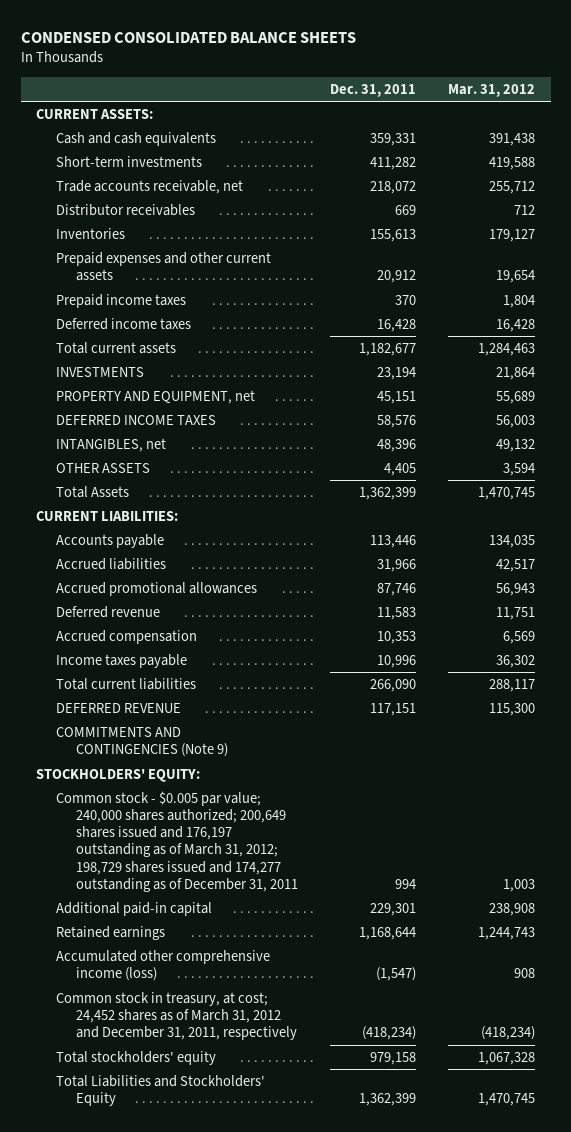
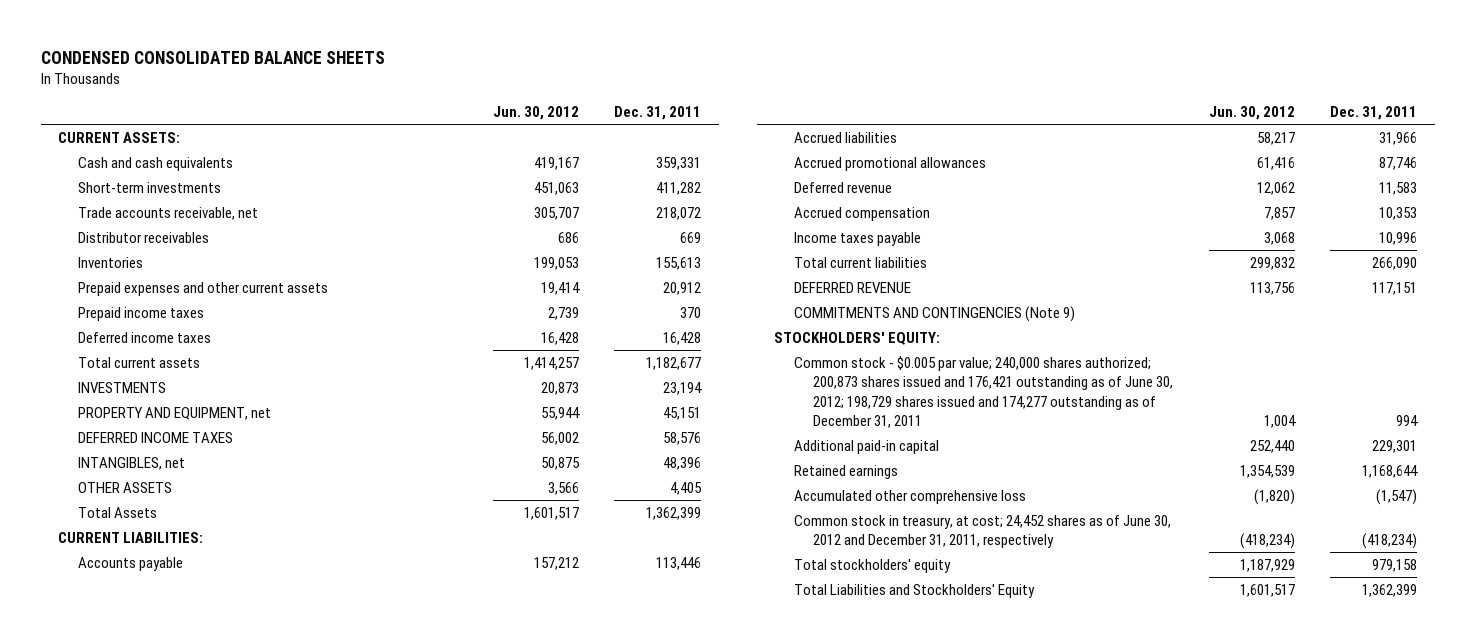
- | Dec. 31, 2011 | Mar. 31, 2012
+ | Jun. 30, 2012 | Dec. 31, 2011
- Common stock - $0.005 par value; 240,000 shares authorized; 200,649 shares issued and 176,197 outstanding as of March 31, 2012; 198,729 shares issued and 174,277 outstanding as of December 31, 2011 | 994 | 1,003
+ Common stock - $0.005 par value; 240,000 shares authorized; 200,873 shares issued and 176,421 outstanding as of June 30, 2012; 198,729 shares issued and 174,277 outstanding as of December 31, 2011 | 1,004 | 994
- Accumulated other comprehensive income (loss) | (1,547) | 908
- Common stock in treasury, at cost; 24,452 shares as of March 31, 2012 and December 31, 2011, respectively | (418,234) | (418,234)
+ Accumulated other comprehensive loss | (1,820) | (1,547)
+ Common stock in treasury, at cost; 24,452 shares as of June 30, 2012 and December 31, 2011, respectively | (418,234) | (418,234)

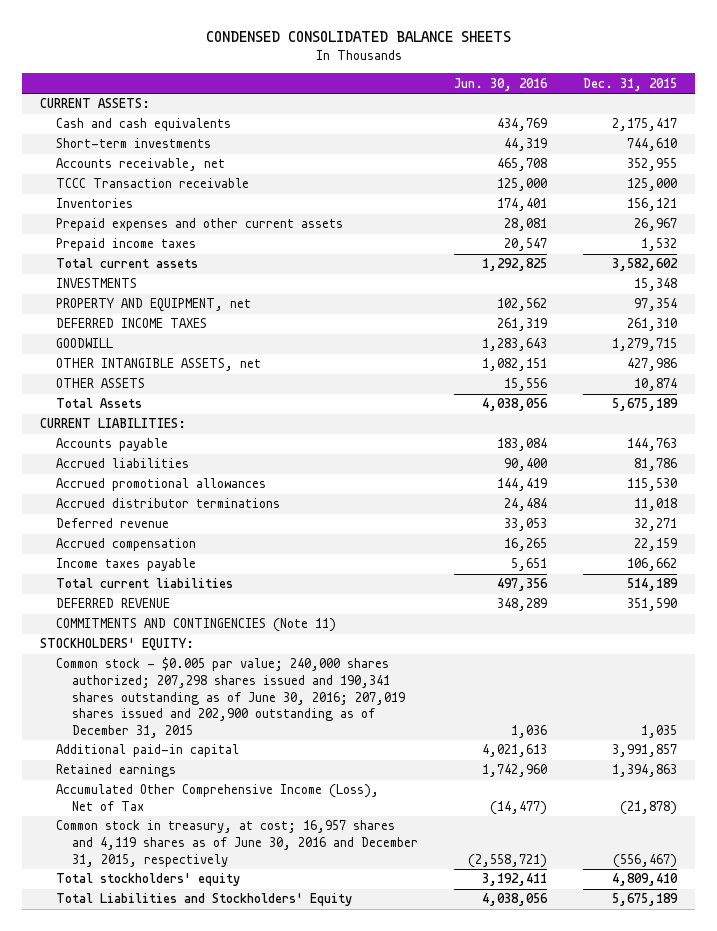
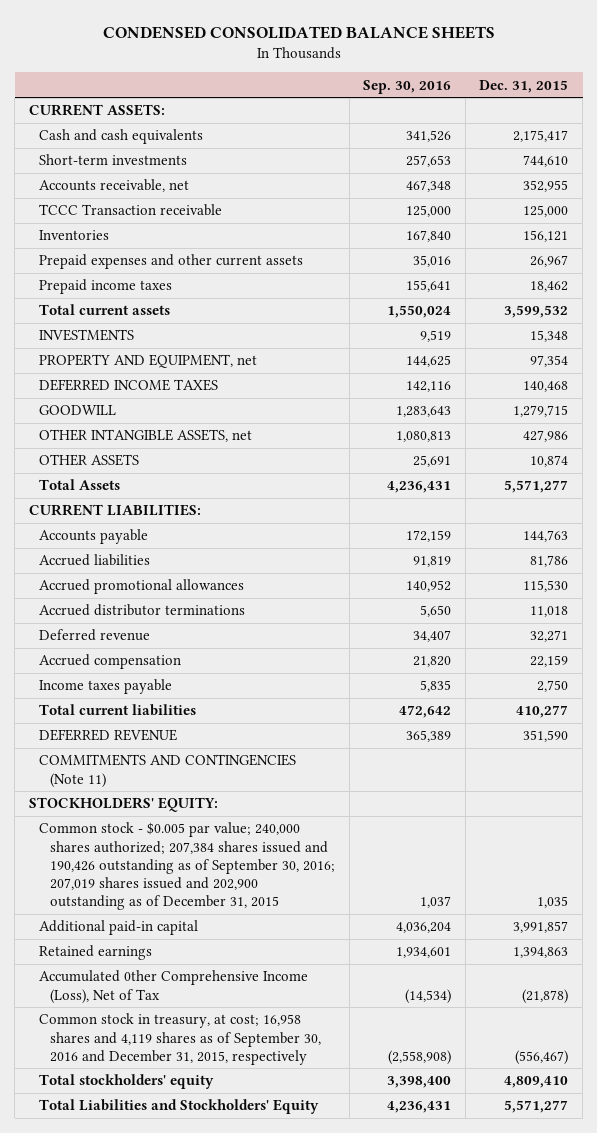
- | Jun. 30, 2016 | Dec. 31, 2015
+ | Sep. 30, 2016 | Dec. 31, 2015
- Prepaid income taxes | 20,547 | 1,532
- Total current assets | 1,292,825 | 3,582,602
+ Prepaid income taxes | 155,641 | 18,462
+ Total current assets | 1,550,024 | 3,599,532
- DEFERRED INCOME TAXES | 261,319 | 261,310
+ DEFERRED INCOME TAXES | 142,116 | 140,468
- Total Assets | 4,038,056 | 5,675,189
+ Total Assets | 4,236,431 | 5,571,277
- Income taxes payable | 5,651 | 106,662
- Total current liabilities | 497,356 | 514,189
+ Income taxes payable | 5,835 | 2,750
+ Total current liabilities | 472,642 | 410,277
- Common stock - $0.005 par value; 240,000 shares authorized; 207,298 shares issued and 190,341 shares outstanding as of June 30, 2016; 207,019 shares issued and 202,900 outstanding as of December 31, 2015 | 1,036 | 1,035
+ Common stock - $0.005 par value; 240,000 shares authorized; 207,384 shares issued and 190,426 outstanding as of September 30, 2016; 207,019 shares issued and 202,900 outstanding as of December 31, 2015 | 1,037 | 1,035
- Accumulated Other Comprehensive Income (Loss), Net of Tax | (14,477) | (21,878)
- Common stock in treasury, at cost; 16,957 shares and 4,119 shares as of June 30, 2016 and December 31, 2015, respectively | (2,558,721) | (556,467)
+ Accumulated 0ther Comprehensive Income (Loss), Net of Tax | (14,534) | (21,878)
+ Common stock in treasury, at cost; 16,958 shares and 4,119 shares as of September 30, 2016 and December 31, 2015, respectively | (2,558,908) | (556,467)
- Total Liabilities and Stockholders' Equity | 4,038,056 | 5,675,189
+ Total Liabilities and Stockholders' Equity | 4,236,431 | 5,571,277

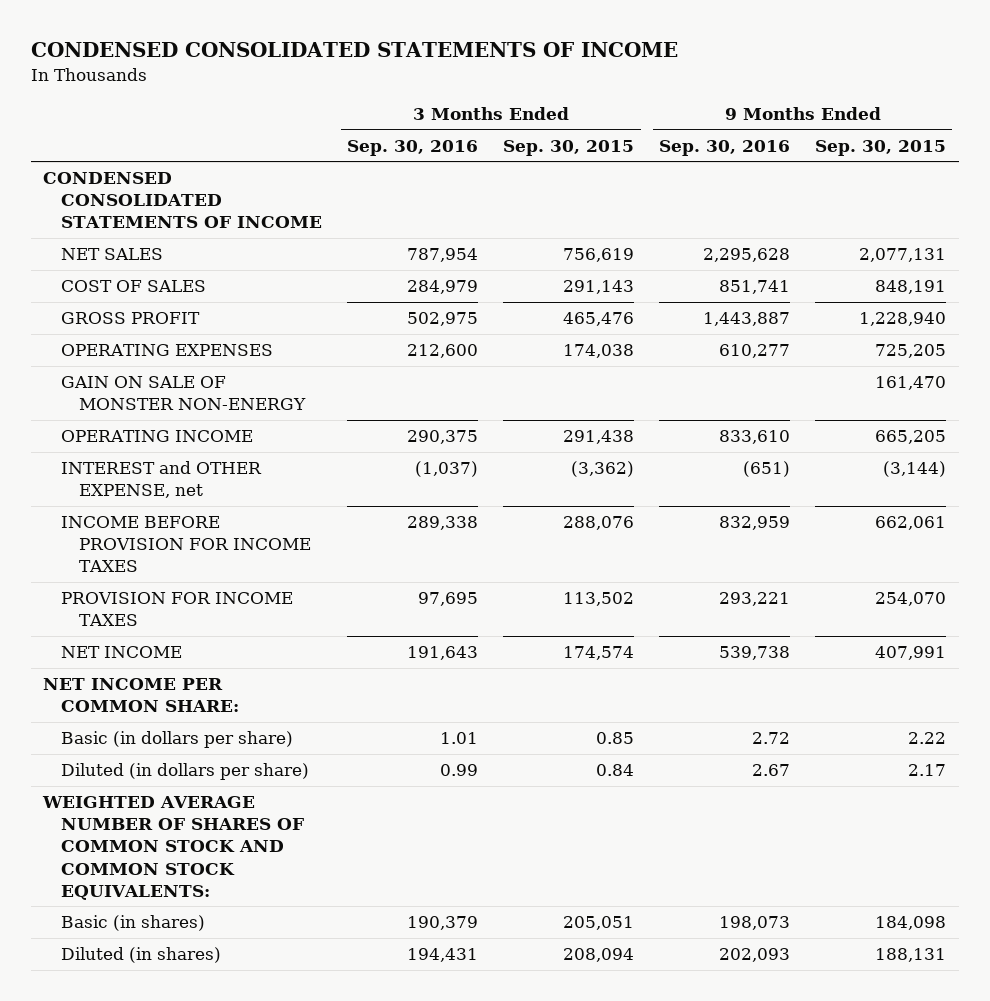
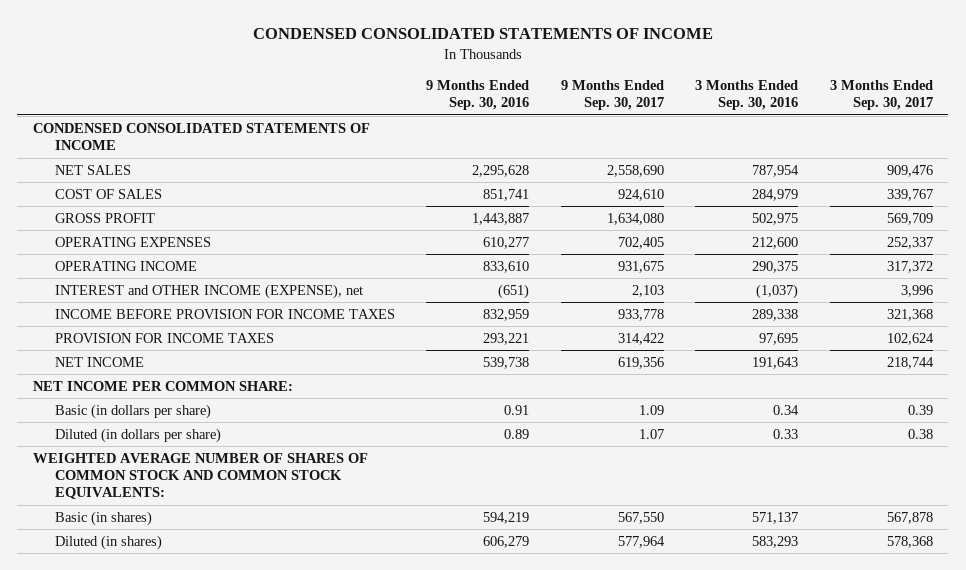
- | 3 Months Ended Sep. 30, 2016 | 3 Months Ended Sep. 30, 2015 | 9 Months Ended Sep. 30, 2016 | 9 Months Ended Sep. 30, 2015
+ | 9 Months Ended Sep. 30, 2016 | 9 Months Ended Sep. 30, 2017 | 3 Months Ended Sep. 30, 2016 | 3 Months Ended Sep. 30, 2017
- GAIN ON SALE OF MONSTER NON-ENERGY | | | | 161,470
- INTEREST and OTHER EXPENSE, net | (1,037) | (3,362) | (651) | (3,144)
+ INTEREST and OTHER INCOME (EXPENSE), net | (651) | 2,103 | (1,037) | 3,996
- Basic (in dollars per share) | 1.01 | 0.85 | 2.72 | 2.22
- Diluted (in dollars per share) | 0.99 | 0.84 | 2.67 | 2.17
+ Basic (in dollars per share) | 0.91 | 1.09 | 0.34 | 0.39
+ Diluted (in dollars per share) | 0.89 | 1.07 | 0.33 | 0.38
- Basic (in shares) | 190,379 | 205,051 | 198,073 | 184,098
- Diluted (in shares) | 194,431 | 208,094 | 202,093 | 188,131
+ Basic (in shares) | 594,219 | 567,550 | 571,137 | 567,878
+ Diluted (in shares) | 606,279 | 577,964 | 583,293 | 578,368

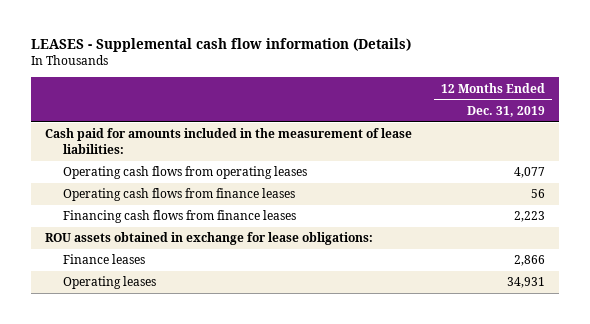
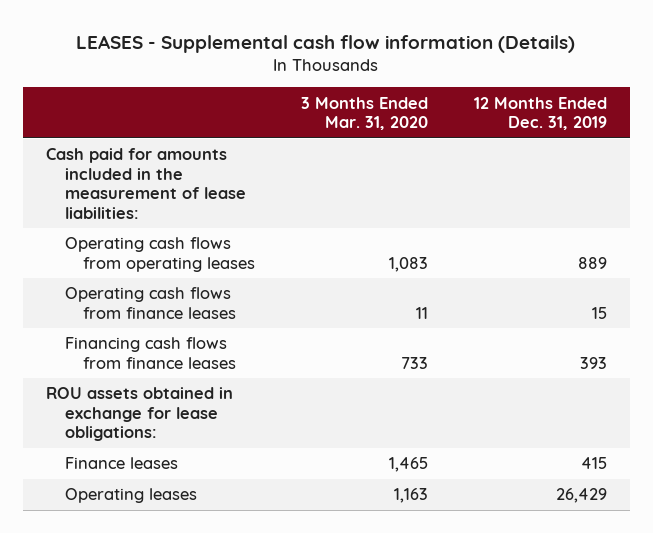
- | 12 Months Ended Dec. 31, 2019
+ | 3 Months Ended Mar. 31, 2020 | 12 Months Ended Dec. 31, 2019
- Operating cash flows from operating leases | 4,077
- Operating cash flows from finance leases | 56
- Financing cash flows from finance leases | 2,223
+ Operating cash flows from operating leases | 1,083 | 889
+ Operating cash flows from finance leases | 11 | 15
+ Financing cash flows from finance leases | 733 | 393
- Finance leases | 2,866
- Operating leases | 34,931
+ Finance leases | 1,465 | 415
+ Operating leases | 1,163 | 26,429

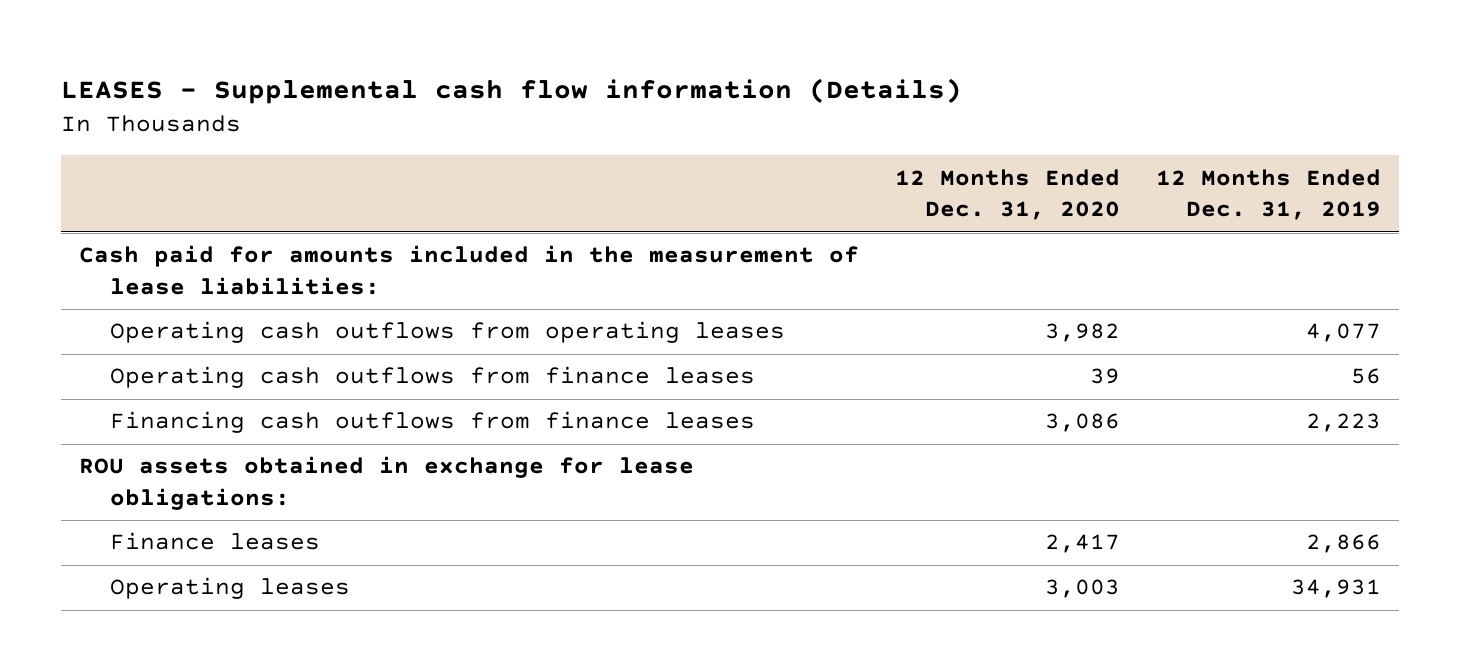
- | 3 Months Ended Mar. 31, 2020 | 12 Months Ended Dec. 31, 2019
+ | 12 Months Ended Dec. 31, 2020 | 12 Months Ended Dec. 31, 2019
- Operating cash flows from operating leases | 1,083 | 889
- Operating cash flows from finance leases | 11 | 15
- Financing cash flows from finance leases | 733 | 393
+ Operating cash outflows from operating leases | 3,982 | 4,077
+ Operating cash outflows from finance leases | 39 | 56
+ Financing cash outflows from finance leases | 3,086 | 2,223
- Finance leases | 1,465 | 415
- Operating leases | 1,163 | 26,429
+ Finance leases | 2,417 | 2,866
+ Operating leases | 3,003 | 34,931

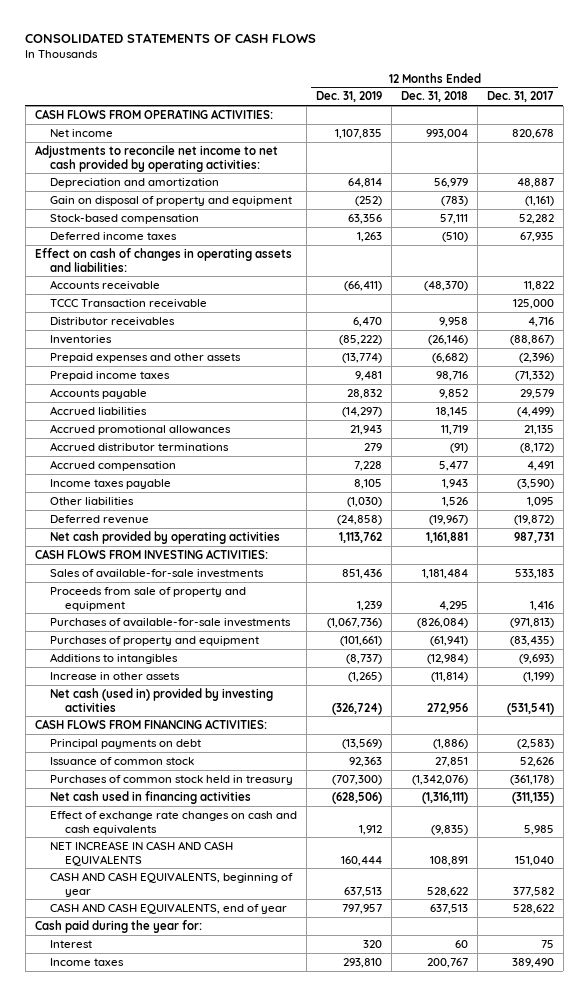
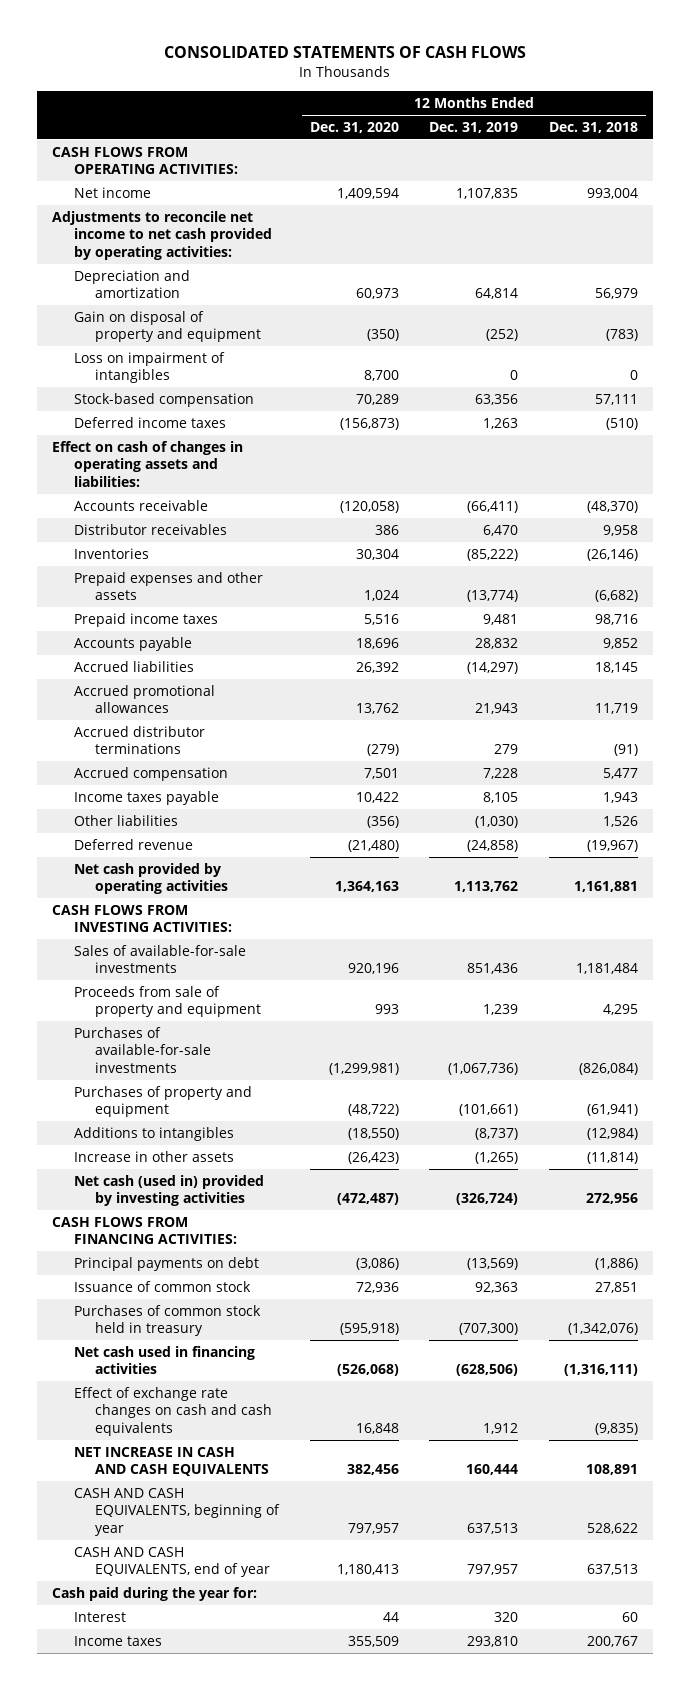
- | 12 Months Ended Dec. 31, 2019 | 12 Months Ended Dec. 31, 2018 | 12 Months Ended Dec. 31, 2017
+ | 12 Months Ended Dec. 31, 2020 | 12 Months Ended Dec. 31, 2019 | 12 Months Ended Dec. 31, 2018
+ Loss on impairment of intangibles | 8,700 | 0 | 0
- TCCC Transaction receivable | | | 125,000

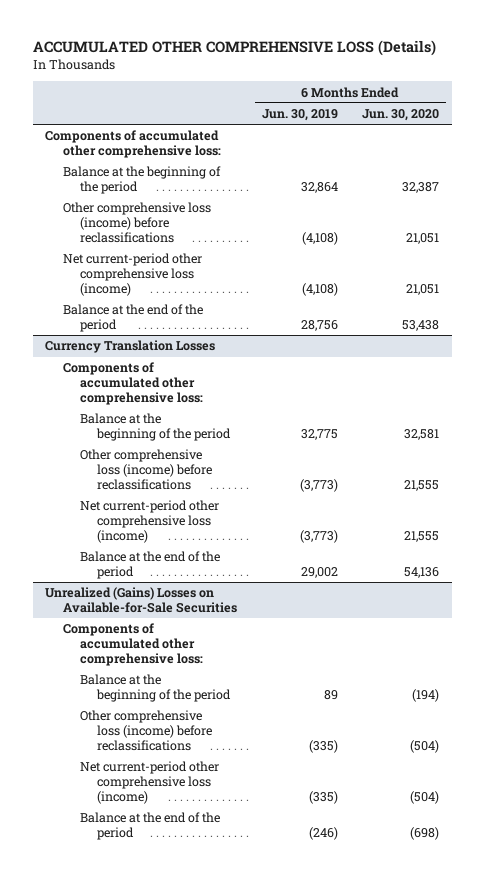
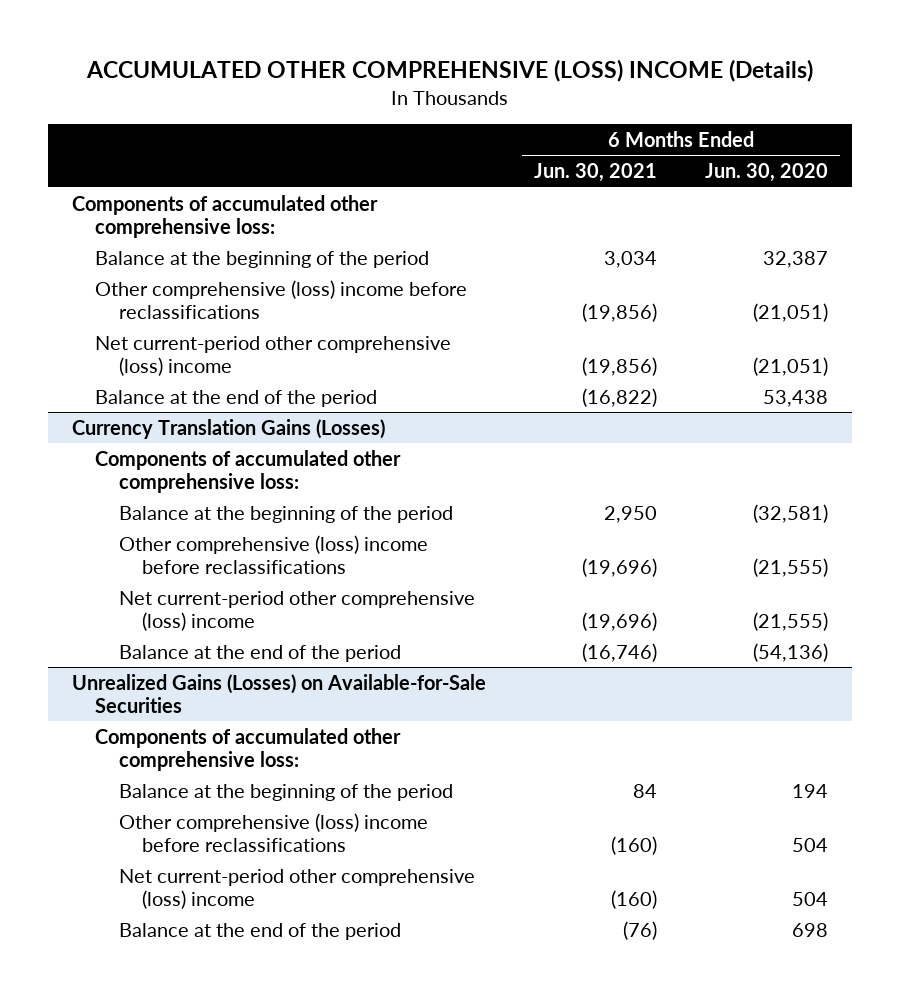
- ACCUMULATED OTHER COMPREHENSIVE LOSS (Details)
+ ACCUMULATED OTHER COMPREHENSIVE (LOSS) INCOME (Details)
- | 6 Months Ended Jun. 30, 2019 | 6 Months Ended Jun. 30, 2020
+ | 6 Months Ended Jun. 30, 2021 | 6 Months Ended Jun. 30, 2020
- Other comprehensive loss (income) before reclassifications | (4,108) | 21,051
- Net current-period other comprehensive loss (income) | (4,108) | 21,051
+ Other comprehensive (loss) income before reclassifications | (19,856) | (21,051)
+ Net current-period other comprehensive (loss) income | (19,856) | (21,051)
- Currency Translation Losses
+ Currency Translation Gains (Losses)
- Balance at the beginning of the period | 32,775 | 32,581
- Other comprehensive loss (income) before reclassifications | (3,773) | 21,555
- Net current-period other comprehensive loss (income) | (3,773) | 21,555
- Balance at the end of the period | 29,002 | 54,136
- Unrealized (Gains) Losses on Available-for-Sale Securities
+ Balance at the beginning of the period | 2,950 | (32,581)
+ Other comprehensive (loss) income before reclassifications | (19,696) | (21,555)
+ Net current-period other comprehensive (loss) income | (19,696) | (21,555)
+ Balance at the end of the period | (16,746) | (54,136)
+ Unrealized Gains (Losses) on Available-for-Sale Securities
- Balance at the beginning of the period | 89 | (194)
- Other comprehensive loss (income) before reclassifications | (335) | (504)
- Net current-period other comprehensive loss (income) | (335) | (504)
- Balance at the end of the period | (246) | (698)
+ Balance at the beginning of the period | 84 | 194
+ Other comprehensive (loss) income before reclassifications | (160) | 504
+ Net current-period other comprehensive (loss) income | (160) | 504
+ Balance at the end of the period | (76) | 698

